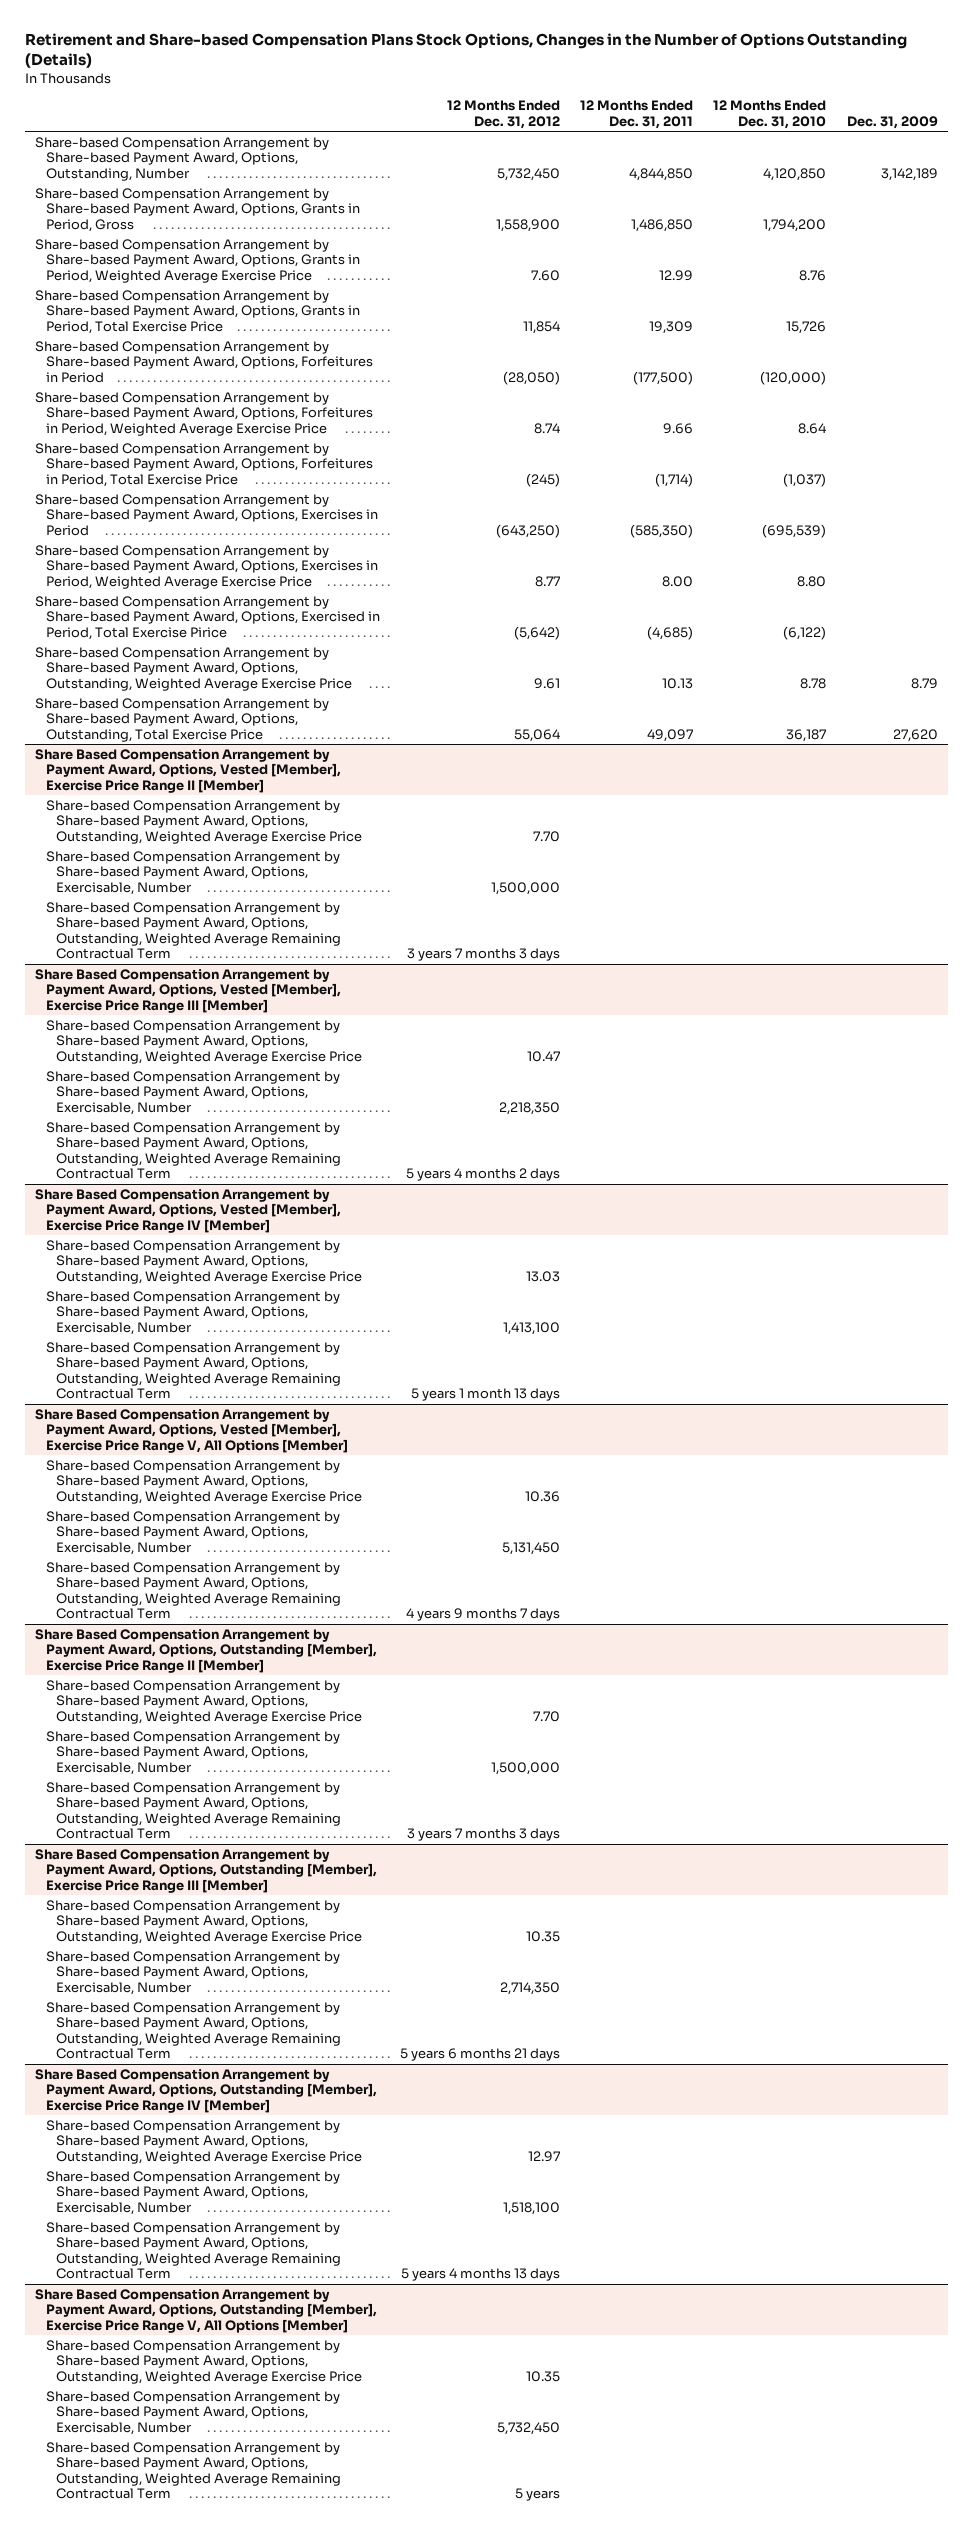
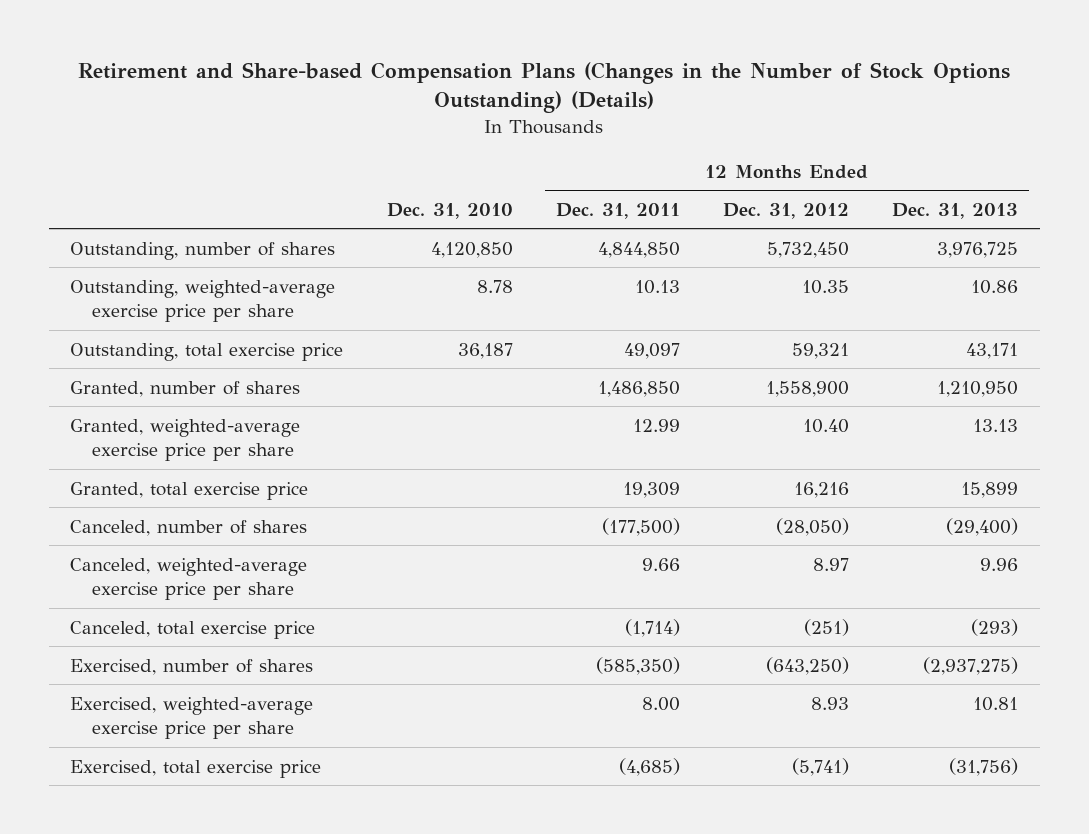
- Retirement and Share-based Compensation Plans Stock Options, Changes in the Number of Options Outstanding (Details)
+ Retirement and Share-based Compensation Plans (Changes in the Number of Stock Options Outstanding) (Details)
- | 12 Months Ended Dec. 31, 2012 | 12 Months Ended Dec. 31, 2011 | 12 Months Ended Dec. 31, 2010 | Dec. 31, 2009
+ | Dec. 31, 2010 | 12 Months Ended Dec. 31, 2011 | 12 Months Ended Dec. 31, 2012 | 12 Months Ended Dec. 31, 2013
- Share-based Compensation Arrangement by Share-based Payment Award, Options, Outstanding, Number | 5,732,450 | 4,844,850 | 4,120,850 | 3,142,189
- Share-based Compensation Arrangement by Share-based Payment Award, Options, Grants in Period, Gross | 1,558,900 | 1,486,850 | 1,794,200 |
- Share-based Compensation Arrangement by Share-based Payment Award, Options, Grants in Period, Weighted Average Exercise Price | 7.60 | 12.99 | 8.76 |
- Share-based Compensation Arrangement by Share-based Payment Award, Options, Grants in Period, Total Exercise Price | 11,854 | 19,309 | 15,726 |
- Share-based Compensation Arrangement by Share-based Payment Award, Options, Forfeitures in Period | (28,050) | (177,500) | (120,000) |
- Share-based Compensation Arrangement by Share-based Payment Award, Options, Forfeitures in Period, Weighted Average Exercise Price | 8.74 | 9.66 | 8.64 |
- Share-based Compensation Arrangement by Share-based Payment Award, Options, Forfeitures in Period, Total Exercise Price | (245) | (1,714) | (1,037) |
- Share-based Compensation Arrangement by Share-based Payment Award, Options, Exercises in Period | (643,250) | (585,350) | (695,539) |
- Share-based Compensation Arrangement by Share-based Payment Award, Options, Exercises in Period, Weighted Average Exercise Price | 8.77 | 8.00 | 8.80 |
- Share-based Compensation Arrangement by Share-based Payment Award, Options, Exercised in Period, Total Exercise Pirice | (5,642) | (4,685) | (6,122) |
- Share-based Compensation Arrangement by Share-based Payment Award, Options, Outstanding, Weighted Average Exercise Price | 9.61 | 10.13 | 8.78 | 8.79
- Share-based Compensation Arrangement by Share-based Payment Award, Options, Outstanding, Total Exercise Price | 55,064 | 49,097 | 36,187 | 27,620
- Share Based Compensation Arrangement by Payment Award, Options, Vested [Member], Exercise Price Range II [Member]
- Share-based Compensation Arrangement by Share-based Payment Award, Options, Outstanding, Weighted Average Exercise Price | 7.70 | | |
- Share-based Compensation Arrangement by Share-based Payment Award, Options, Exercisable, Number | 1,500,000 | | |
- Share-based Compensation Arrangement by Share-based Payment Award, Options, Outstanding, Weighted Average Remaining Contractual Term | 3 years 7 months 3 days | | |
- Share Based Compensation Arrangement by Payment Award, Options, Vested [Member], Exercise Price Range III [Member]
- Share-based Compensation Arrangement by Share-based Payment Award, Options, Outstanding, Weighted Average Exercise Price | 10.47 | | |
- Share-based Compensation Arrangement by Share-based Payment Award, Options, Exercisable, Number | 2,218,350 | | |
- Share-based Compensation Arrangement by Share-based Payment Award, Options, Outstanding, Weighted Average Remaining Contractual Term | 5 years 4 months 2 days | | |
- Share Based Compensation Arrangement by Payment Award, Options, Vested [Member], Exercise Price Range IV [Member]
- Share-based Compensation Arrangement by Share-based Payment Award, Options, Outstanding, Weighted Average Exercise Price | 13.03 | | |
- Share-based Compensation Arrangement by Share-based Payment Award, Options, Exercisable, Number | 1,413,100 | | |
- Share-based Compensation Arrangement by Share-based Payment Award, Options, Outstanding, Weighted Average Remaining Contractual Term | 5 years 1 month 13 days | | |
- Share Based Compensation Arrangement by Payment Award, Options, Vested [Member], Exercise Price Range V, All Options [Member]
- Share-based Compensation Arrangement by Share-based Payment Award, Options, Outstanding, Weighted Average Exercise Price | 10.36 | | |
- Share-based Compensation Arrangement by Share-based Payment Award, Options, Exercisable, Number | 5,131,450 | | |
- Share-based Compensation Arrangement by Share-based Payment Award, Options, Outstanding, Weighted Average Remaining Contractual Term | 4 years 9 months 7 days | | |
- Share Based Compensation Arrangement by Payment Award, Options, Outstanding [Member], Exercise Price Range II [Member]
- Share-based Compensation Arrangement by Share-based Payment Award, Options, Outstanding, Weighted Average Exercise Price | 7.70 | | |
- Share-based Compensation Arrangement by Share-based Payment Award, Options, Exercisable, Number | 1,500,000 | | |
- Share-based Compensation Arrangement by Share-based Payment Award, Options, Outstanding, Weighted Average Remaining Contractual Term | 3 years 7 months 3 days | | |
- Share Based Compensation Arrangement by Payment Award, Options, Outstanding [Member], Exercise Price Range III [Member]
- Share-based Compensation Arrangement by Share-based Payment Award, Options, Outstanding, Weighted Average Exercise Price | 10.35 | | |
- Share-based Compensation Arrangement by Share-based Payment Award, Options, Exercisable, Number | 2,714,350 | | |
- Share-based Compensation Arrangement by Share-based Payment Award, Options, Outstanding, Weighted Average Remaining Contractual Term | 5 years 6 months 21 days | | |
- Share Based Compensation Arrangement by Payment Award, Options, Outstanding [Member], Exercise Price Range IV [Member]
- Share-based Compensation Arrangement by Share-based Payment Award, Options, Outstanding, Weighted Average Exercise Price | 12.97 | | |
- Share-based Compensation Arrangement by Share-based Payment Award, Options, Exercisable, Number | 1,518,100 | | |
- Share-based Compensation Arrangement by Share-based Payment Award, Options, Outstanding, Weighted Average Remaining Contractual Term | 5 years 4 months 13 days | | |
- Share Based Compensation Arrangement by Payment Award, Options, Outstanding [Member], Exercise Price Range V, All Options [Member]
- Share-based Compensation Arrangement by Share-based Payment Award, Options, Outstanding, Weighted Average Exercise Price | 10.35 | | |
- Share-based Compensation Arrangement by Share-based Payment Award, Options, Exercisable, Number | 5,732,450 | | |
- Share-based Compensation Arrangement by Share-based Payment Award, Options, Outstanding, Weighted Average Remaining Contractual Term | 5 years | | |
+ Outstanding, number of shares | 4,120,850 | 4,844,850 | 5,732,450 | 3,976,725
+ Outstanding, weighted-average exercise price per share | 8.78 | 10.13 | 10.35 | 10.86
+ Outstanding, total exercise price | 36,187 | 49,097 | 59,321 | 43,171
+ Granted, number of shares | | 1,486,850 | 1,558,900 | 1,210,950
+ Granted, weighted-average exercise price per share | | 12.99 | 10.40 | 13.13
+ Granted, total exercise price | | 19,309 | 16,216 | 15,899
+ Canceled, number of shares | | (177,500) | (28,050) | (29,400)
+ Canceled, weighted-average exercise price per share | | 9.66 | 8.97 | 9.96
+ Canceled, total exercise price | | (1,714) | (251) | (293)
+ Exercised, number of shares | | (585,350) | (643,250) | (2,937,275)
+ Exercised, weighted-average exercise price per share | | 8.00 | 8.93 | 10.81
+ Exercised, total exercise price | | (4,685) | (5,741) | (31,756)

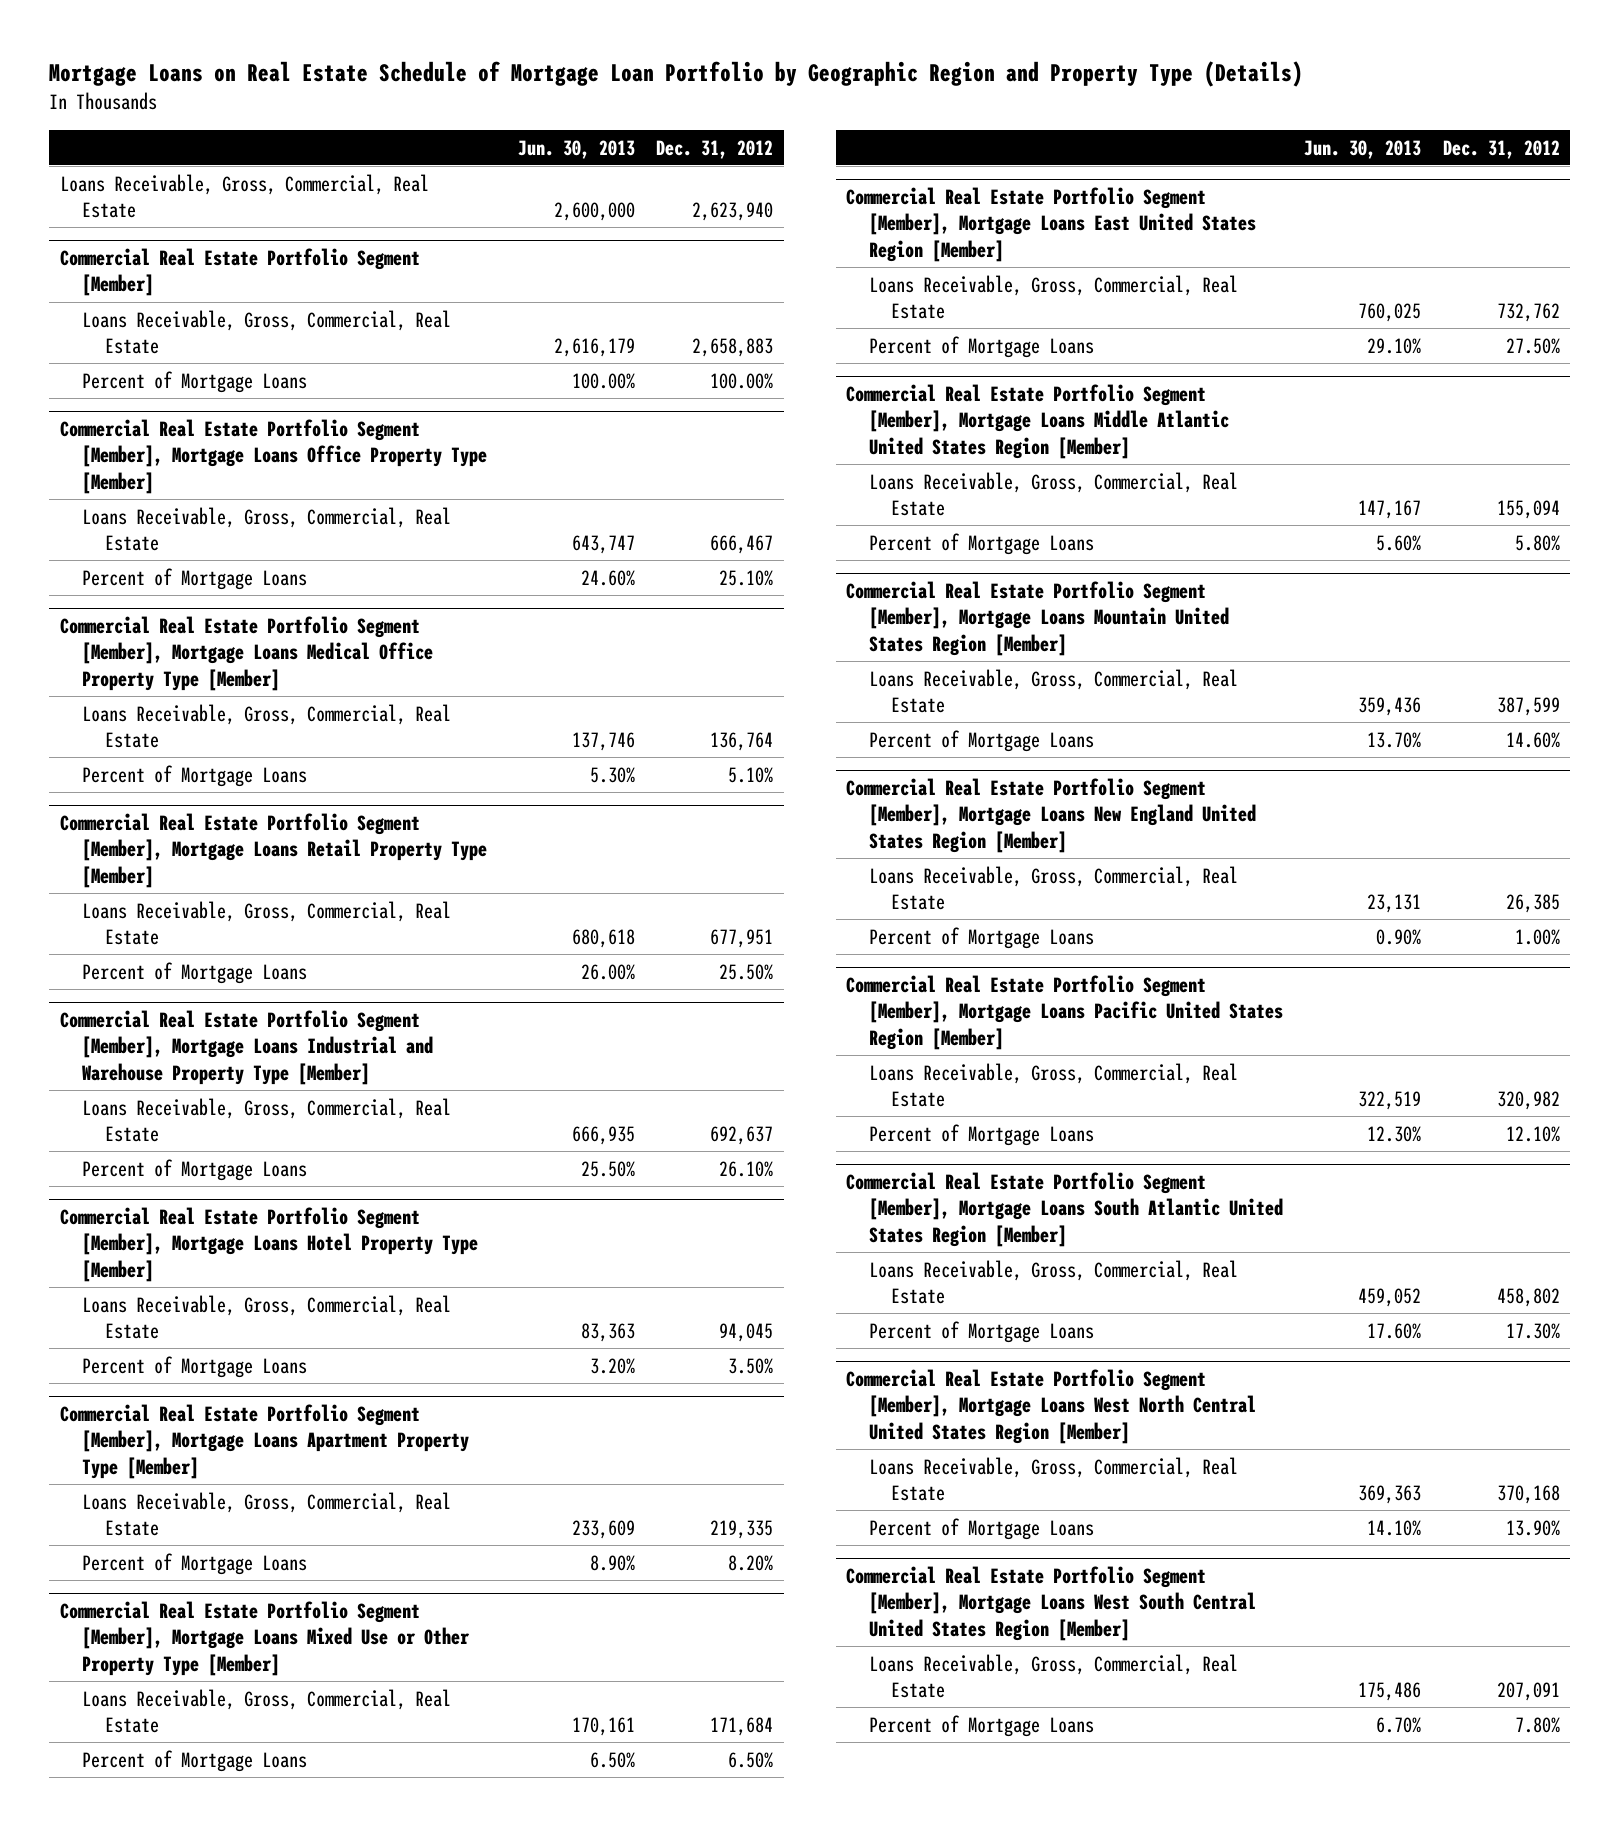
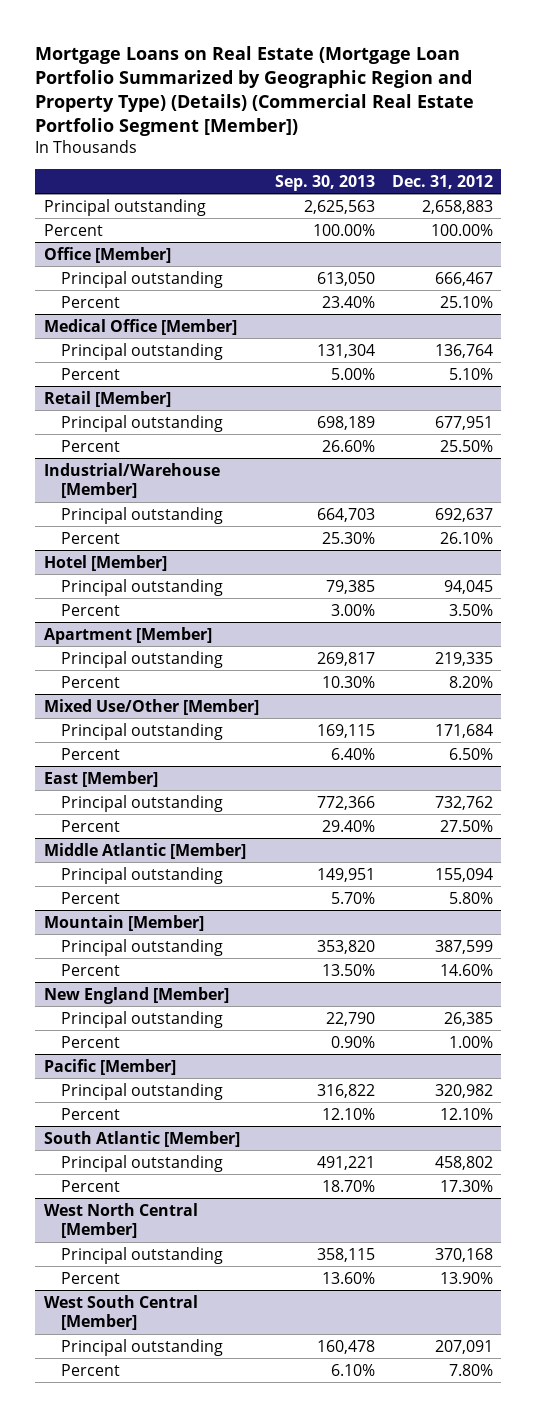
- Mortgage Loans on Real Estate Schedule of Mortgage Loan Portfolio by Geographic Region and Property Type (Details)
+ Mortgage Loans on Real Estate (Mortgage Loan Portfolio Summarized by Geographic Region and Property Type) (Details) (Commercial Real Estate Portfolio Segment [Member])
- | Jun. 30, 2013 | Dec. 31, 2012
+ | Sep. 30, 2013 | Dec. 31, 2012
- Loans Receivable, Gross, Commercial, Real Estate | 2,600,000 | 2,623,940
- Commercial Real Estate Portfolio Segment [Member]
- Loans Receivable, Gross, Commercial, Real Estate | 2,616,179 | 2,658,883
- Percent of Mortgage Loans | 100.00% | 100.00%
- Commercial Real Estate Portfolio Segment [Member], Mortgage Loans Office Property Type [Member]
- Loans Receivable, Gross, Commercial, Real Estate | 643,747 | 666,467
- Percent of Mortgage Loans | 24.60% | 25.10%
- Commercial Real Estate Portfolio Segment [Member], Mortgage Loans Medical Office Property Type [Member]
- Loans Receivable, Gross, Commercial, Real Estate | 137,746 | 136,764
- Percent of Mortgage Loans | 5.30% | 5.10%
- Commercial Real Estate Portfolio Segment [Member], Mortgage Loans Retail Property Type [Member]
- Loans Receivable, Gross, Commercial, Real Estate | 680,618 | 677,951
- Percent of Mortgage Loans | 26.00% | 25.50%
- Commercial Real Estate Portfolio Segment [Member], Mortgage Loans Industrial and Warehouse Property Type [Member]
- Loans Receivable, Gross, Commercial, Real Estate | 666,935 | 692,637
- Percent of Mortgage Loans | 25.50% | 26.10%
- Commercial Real Estate Portfolio Segment [Member], Mortgage Loans Hotel Property Type [Member]
- Loans Receivable, Gross, Commercial, Real Estate | 83,363 | 94,045
- Percent of Mortgage Loans | 3.20% | 3.50%
- Commercial Real Estate Portfolio Segment [Member], Mortgage Loans Apartment Property Type [Member]
- Loans Receivable, Gross, Commercial, Real Estate | 233,609 | 219,335
- Percent of Mortgage Loans | 8.90% | 8.20%
- Commercial Real Estate Portfolio Segment [Member], Mortgage Loans Mixed Use or Other Property Type [Member]
- Loans Receivable, Gross, Commercial, Real Estate | 170,161 | 171,684
- Percent of Mortgage Loans | 6.50% | 6.50%
- Commercial Real Estate Portfolio Segment [Member], Mortgage Loans East United States Region [Member]
- Loans Receivable, Gross, Commercial, Real Estate | 760,025 | 732,762
- Percent of Mortgage Loans | 29.10% | 27.50%
- Commercial Real Estate Portfolio Segment [Member], Mortgage Loans Middle Atlantic United States Region [Member]
- Loans Receivable, Gross, Commercial, Real Estate | 147,167 | 155,094
- Percent of Mortgage Loans | 5.60% | 5.80%
- Commercial Real Estate Portfolio Segment [Member], Mortgage Loans Mountain United States Region [Member]
- Loans Receivable, Gross, Commercial, Real Estate | 359,436 | 387,599
- Percent of Mortgage Loans | 13.70% | 14.60%
- Commercial Real Estate Portfolio Segment [Member], Mortgage Loans New England United States Region [Member]
- Loans Receivable, Gross, Commercial, Real Estate | 23,131 | 26,385
- Percent of Mortgage Loans | 0.90% | 1.00%
- Commercial Real Estate Portfolio Segment [Member], Mortgage Loans Pacific United States Region [Member]
- Loans Receivable, Gross, Commercial, Real Estate | 322,519 | 320,982
- Percent of Mortgage Loans | 12.30% | 12.10%
- Commercial Real Estate Portfolio Segment [Member], Mortgage Loans South Atlantic United States Region [Member]
- Loans Receivable, Gross, Commercial, Real Estate | 459,052 | 458,802
- Percent of Mortgage Loans | 17.60% | 17.30%
- Commercial Real Estate Portfolio Segment [Member], Mortgage Loans West North Central United States Region [Member]
- Loans Receivable, Gross, Commercial, Real Estate | 369,363 | 370,168
- Percent of Mortgage Loans | 14.10% | 13.90%
- Commercial Real Estate Portfolio Segment [Member], Mortgage Loans West South Central United States Region [Member]
- Loans Receivable, Gross, Commercial, Real Estate | 175,486 | 207,091
- Percent of Mortgage Loans | 6.70% | 7.80%
+ Principal outstanding | 2,625,563 | 2,658,883
+ Percent | 100.00% | 100.00%
+ Office [Member]
+ Principal outstanding | 613,050 | 666,467
+ Percent | 23.40% | 25.10%
+ Medical Office [Member]
+ Principal outstanding | 131,304 | 136,764
+ Percent | 5.00% | 5.10%
+ Retail [Member]
+ Principal outstanding | 698,189 | 677,951
+ Percent | 26.60% | 25.50%
+ Industrial/Warehouse [Member]
+ Principal outstanding | 664,703 | 692,637
+ Percent | 25.30% | 26.10%
+ Hotel [Member]
+ Principal outstanding | 79,385 | 94,045
+ Percent | 3.00% | 3.50%
+ Apartment [Member]
+ Principal outstanding | 269,817 | 219,335
+ Percent | 10.30% | 8.20%
+ Mixed Use/Other [Member]
+ Principal outstanding | 169,115 | 171,684
+ Percent | 6.40% | 6.50%
+ East [Member]
+ Principal outstanding | 772,366 | 732,762
+ Percent | 29.40% | 27.50%
+ Middle Atlantic [Member]
+ Principal outstanding | 149,951 | 155,094
+ Percent | 5.70% | 5.80%
+ Mountain [Member]
+ Principal outstanding | 353,820 | 387,599
+ Percent | 13.50% | 14.60%
+ New England [Member]
+ Principal outstanding | 22,790 | 26,385
+ Percent | 0.90% | 1.00%
+ Pacific [Member]
+ Principal outstanding | 316,822 | 320,982
+ Percent | 12.10% | 12.10%
+ South Atlantic [Member]
+ Principal outstanding | 491,221 | 458,802
+ Percent | 18.70% | 17.30%
+ West North Central [Member]
+ Principal outstanding | 358,115 | 370,168
+ Percent | 13.60% | 13.90%
+ West South Central [Member]
+ Principal outstanding | 160,478 | 207,091
+ Percent | 6.10% | 7.80%

